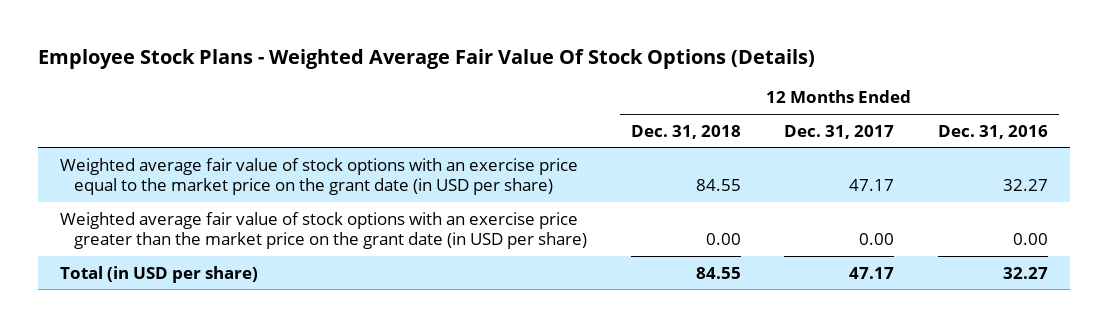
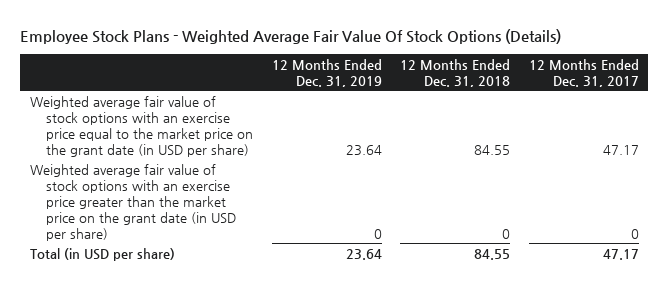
- | 12 Months Ended Dec. 31, 2018 | 12 Months Ended Dec. 31, 2017 | 12 Months Ended Dec. 31, 2016
+ | 12 Months Ended Dec. 31, 2019 | 12 Months Ended Dec. 31, 2018 | 12 Months Ended Dec. 31, 2017
- Weighted average fair value of stock options with an exercise price greater than the market price on the grant date (in USD per share) | 0.00 | 0.00 | 0.00
+ Weighted average fair value of stock options with an exercise price greater than the market price on the grant date (in USD per share) | 0 | 0 | 0

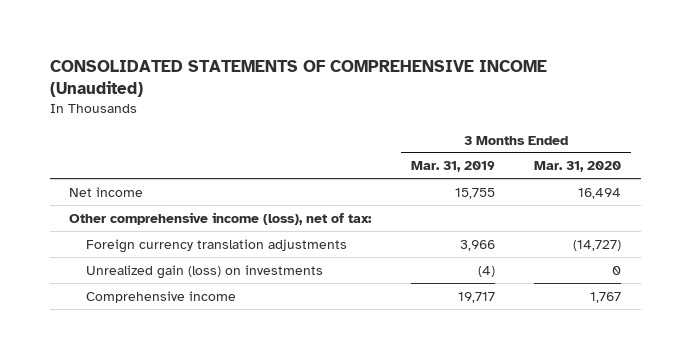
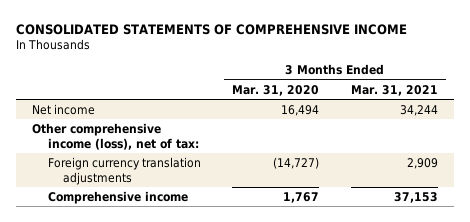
- CONSOLIDATED STATEMENTS OF COMPREHENSIVE INCOME (Unaudited)
+ CONSOLIDATED STATEMENTS OF COMPREHENSIVE INCOME
- | 3 Months Ended Mar. 31, 2019 | 3 Months Ended Mar. 31, 2020
+ | 3 Months Ended Mar. 31, 2020 | 3 Months Ended Mar. 31, 2021
- Unrealized gain (loss) on investments | (4) | 0

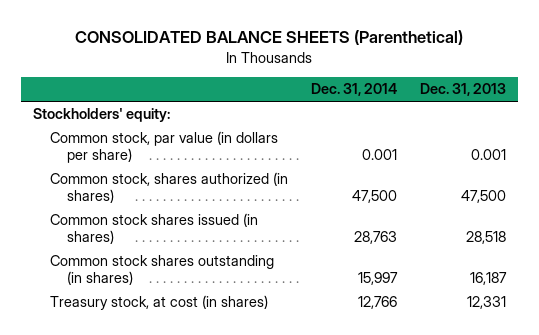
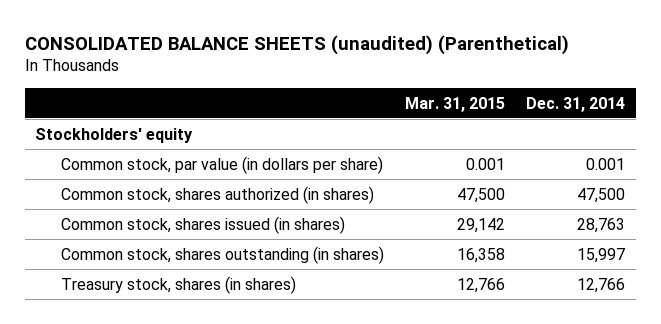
- CONSOLIDATED BALANCE SHEETS (Parenthetical)
+ CONSOLIDATED BALANCE SHEETS (unaudited) (Parenthetical)
- | Dec. 31, 2014 | Dec. 31, 2013
+ | Mar. 31, 2015 | Dec. 31, 2014
- Stockholders' equity:
+ Stockholders' equity
- Common stock shares issued (in shares) | 28,763 | 28,518
- Common stock shares outstanding (in shares) | 15,997 | 16,187
- Treasury stock, at cost (in shares) | 12,766 | 12,331
+ Common stock, shares issued (in shares) | 29,142 | 28,763
+ Common stock, shares outstanding (in shares) | 16,358 | 15,997
+ Treasury stock, shares (in shares) | 12,766 | 12,766

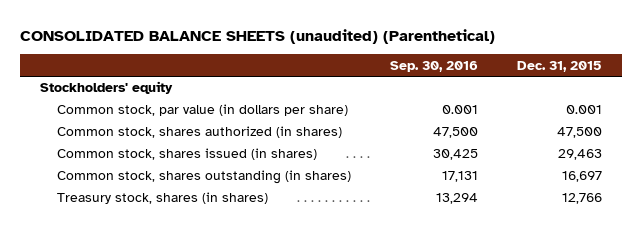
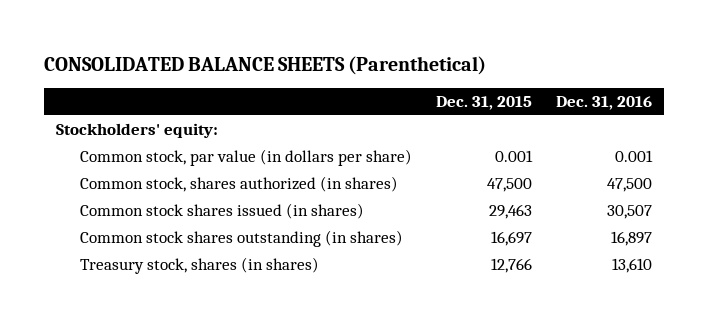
- CONSOLIDATED BALANCE SHEETS (unaudited) (Parenthetical)
+ CONSOLIDATED BALANCE SHEETS (Parenthetical)
- | Sep. 30, 2016 | Dec. 31, 2015
+ | Dec. 31, 2015 | Dec. 31, 2016
- Stockholders' equity
+ Stockholders' equity:
- Common stock, shares issued (in shares) | 30,425 | 29,463
- Common stock, shares outstanding (in shares) | 17,131 | 16,697
+ Common stock shares issued (in shares) | 29,463 | 30,507
+ Common stock shares outstanding (in shares) | 16,697 | 16,897

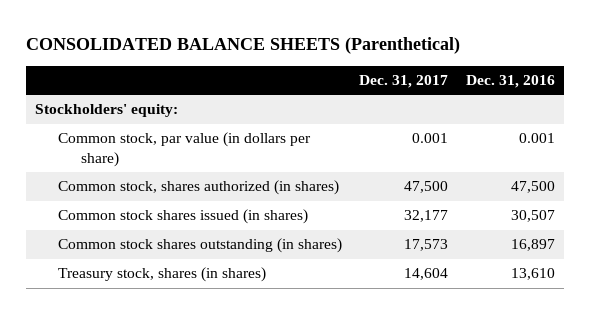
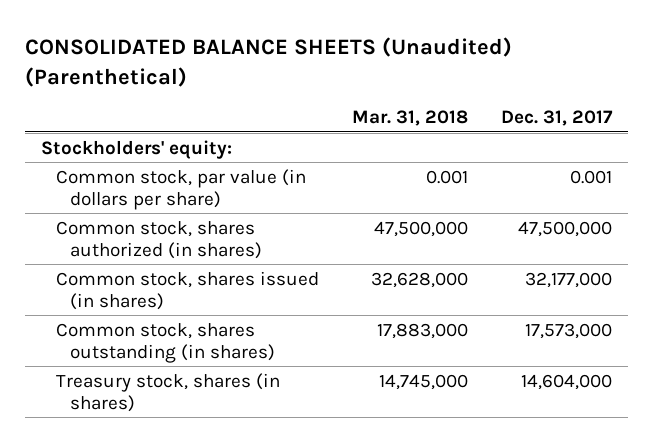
- CONSOLIDATED BALANCE SHEETS (Parenthetical)
+ CONSOLIDATED BALANCE SHEETS (Unaudited) (Parenthetical)
- | Dec. 31, 2017 | Dec. 31, 2016
+ | Mar. 31, 2018 | Dec. 31, 2017
- Common stock, shares authorized (in shares) | 47,500 | 47,500
- Common stock shares issued (in shares) | 32,177 | 30,507
- Common stock shares outstanding (in shares) | 17,573 | 16,897
- Treasury stock, shares (in shares) | 14,604 | 13,610
+ Common stock, shares authorized (in shares) | 47,500,000 | 47,500,000
+ Common stock, shares issued (in shares) | 32,628,000 | 32,177,000
+ Common stock, shares outstanding (in shares) | 17,883,000 | 17,573,000
+ Treasury stock, shares (in shares) | 14,745,000 | 14,604,000

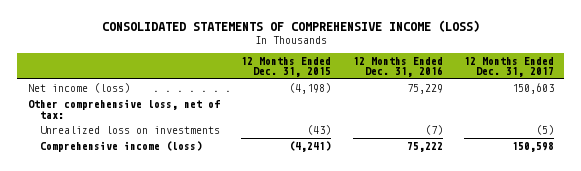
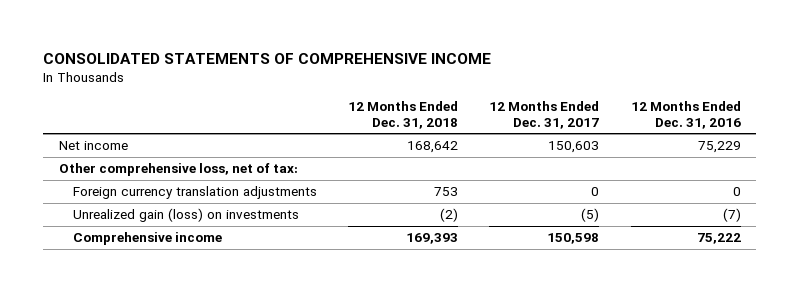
- CONSOLIDATED STATEMENTS OF COMPREHENSIVE INCOME (LOSS)
+ CONSOLIDATED STATEMENTS OF COMPREHENSIVE INCOME
- | 12 Months Ended Dec. 31, 2015 | 12 Months Ended Dec. 31, 2016 | 12 Months Ended Dec. 31, 2017
+ | 12 Months Ended Dec. 31, 2018 | 12 Months Ended Dec. 31, 2017 | 12 Months Ended Dec. 31, 2016
- Net income (loss) | (4,198) | 75,229 | 150,603
+ Net income | 168,642 | 150,603 | 75,229
- Unrealized loss on investments | (43) | (7) | (5)
- Comprehensive income (loss) | (4,241) | 75,222 | 150,598
+ Foreign currency translation adjustments | 753 | 0 | 0
+ Unrealized gain (loss) on investments | (2) | (5) | (7)
+ Comprehensive income | 169,393 | 150,598 | 75,222

